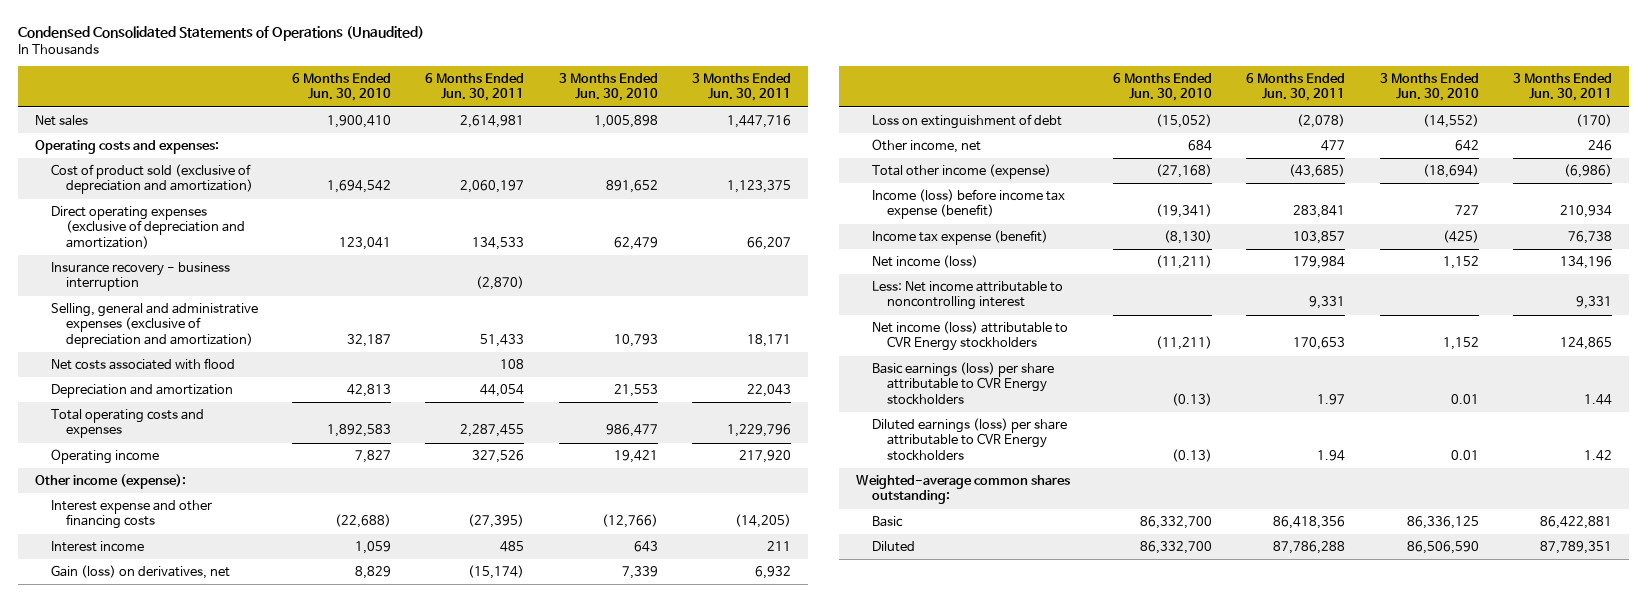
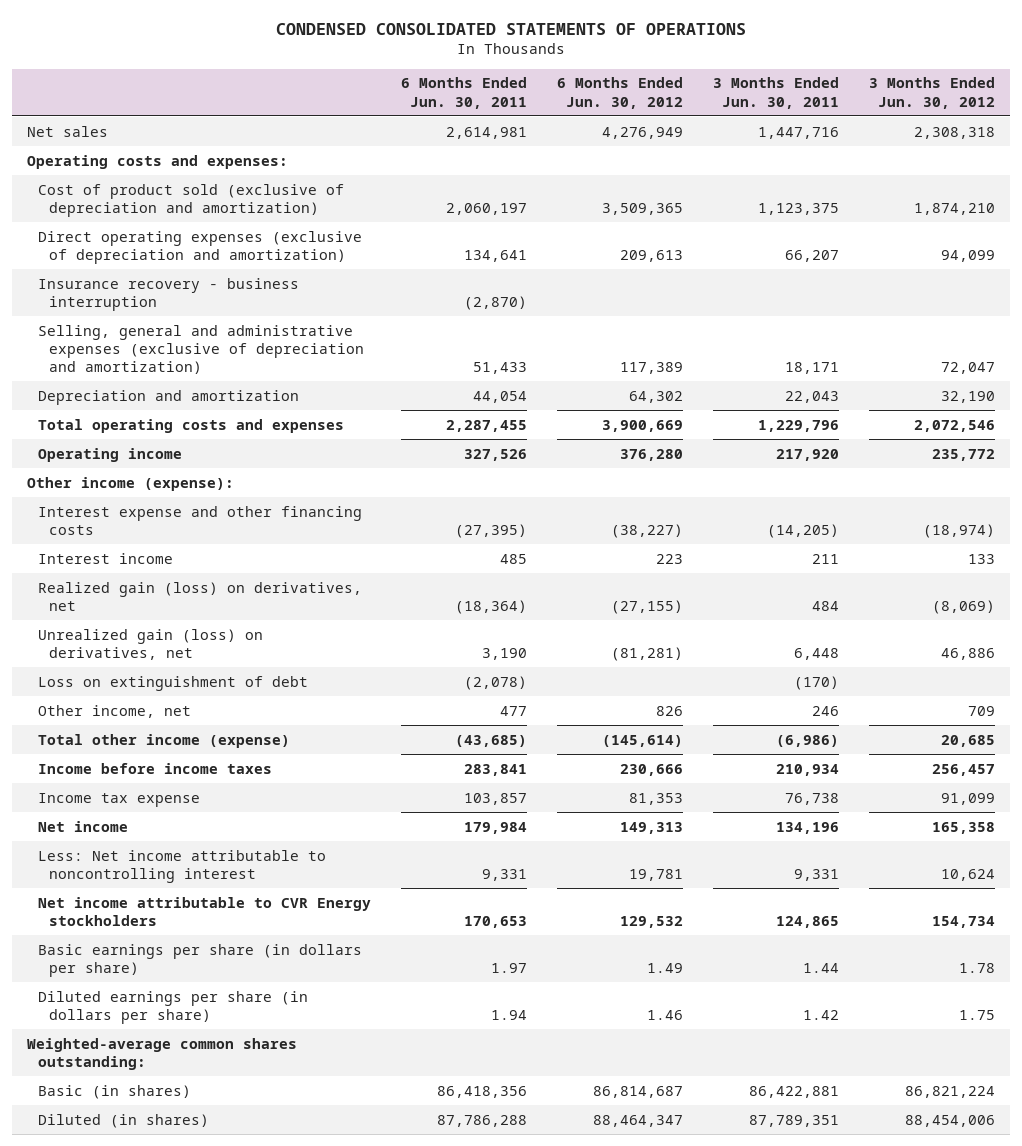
- Condensed Consolidated Statements of Operations (Unaudited)
+ CONDENSED CONSOLIDATED STATEMENTS OF OPERATIONS
- | 6 Months Ended Jun. 30, 2010 | 6 Months Ended Jun. 30, 2011 | 3 Months Ended Jun. 30, 2010 | 3 Months Ended Jun. 30, 2011
+ | 6 Months Ended Jun. 30, 2011 | 6 Months Ended Jun. 30, 2012 | 3 Months Ended Jun. 30, 2011 | 3 Months Ended Jun. 30, 2012
- Direct operating expenses (exclusive of depreciation and amortization) | 123,041 | 134,533 | 62,479 | 66,207
+ Direct operating expenses (exclusive of depreciation and amortization) | 134,641 | 209,613 | 66,207 | 94,099
- Net costs associated with flood | | 108 | |
- Gain (loss) on derivatives, net | 8,829 | (15,174) | 7,339 | 6,932
+ Realized gain (loss) on derivatives, net | (18,364) | (27,155) | 484 | (8,069)
+ Unrealized gain (loss) on derivatives, net | 3,190 | (81,281) | 6,448 | 46,886
- Income (loss) before income tax expense (benefit) | (19,341) | 283,841 | 727 | 210,934
- Income tax expense (benefit) | (8,130) | 103,857 | (425) | 76,738
- Net income (loss) | (11,211) | 179,984 | 1,152 | 134,196
+ Income before income taxes | 283,841 | 230,666 | 210,934 | 256,457
+ Income tax expense | 103,857 | 81,353 | 76,738 | 91,099
+ Net income | 179,984 | 149,313 | 134,196 | 165,358
- Net income (loss) attributable to CVR Energy stockholders | (11,211) | 170,653 | 1,152 | 124,865
- Basic earnings (loss) per share attributable to CVR Energy stockholders | (0.13) | 1.97 | 0.01 | 1.44
- Diluted earnings (loss) per share attributable to CVR Energy stockholders | (0.13) | 1.94 | 0.01 | 1.42
+ Net income attributable to CVR Energy stockholders | 170,653 | 129,532 | 124,865 | 154,734
+ Basic earnings per share (in dollars per share) | 1.97 | 1.49 | 1.44 | 1.78
+ Diluted earnings per share (in dollars per share) | 1.94 | 1.46 | 1.42 | 1.75
- Basic | 86,332,700 | 86,418,356 | 86,336,125 | 86,422,881
- Diluted | 86,332,700 | 87,786,288 | 86,506,590 | 87,789,351
+ Basic (in shares) | 86,418,356 | 86,814,687 | 86,422,881 | 86,821,224
+ Diluted (in shares) | 87,786,288 | 88,464,347 | 87,789,351 | 88,454,006

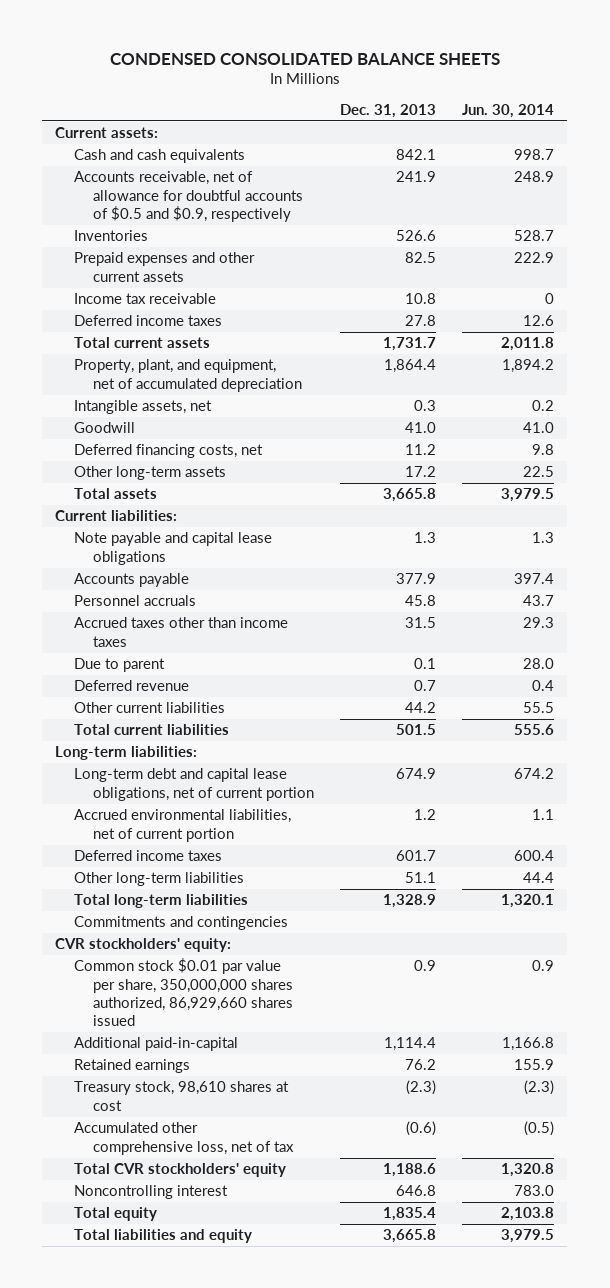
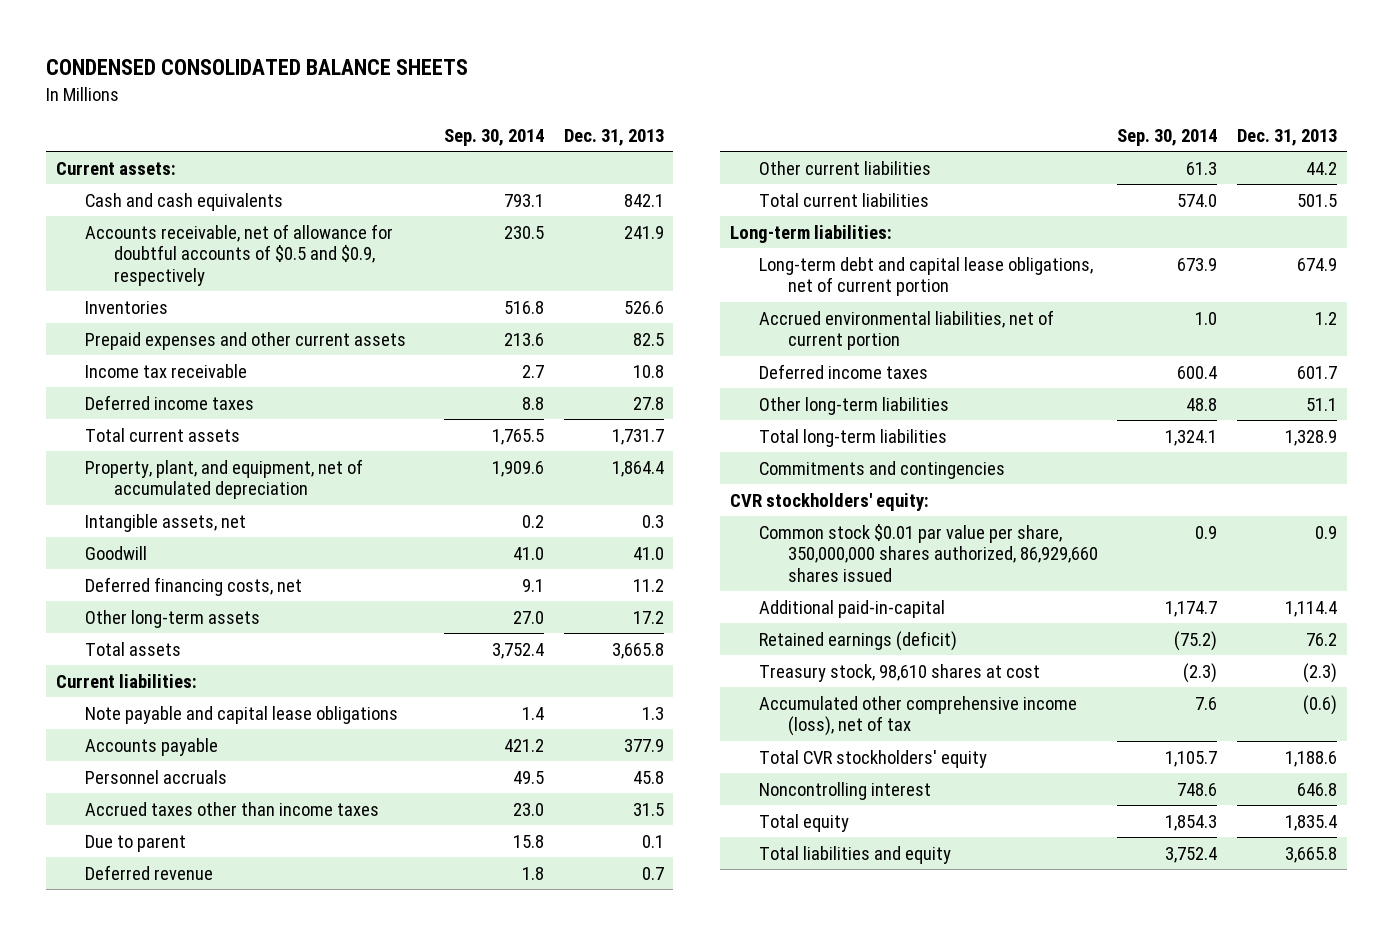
- | Dec. 31, 2013 | Jun. 30, 2014
+ | Sep. 30, 2014 | Dec. 31, 2013
- Retained earnings | 76.2 | 155.9
+ Retained earnings (deficit) | (75.2) | 76.2
- Accumulated other comprehensive loss, net of tax | (0.6) | (0.5)
+ Accumulated other comprehensive income (loss), net of tax | 7.6 | (0.6)

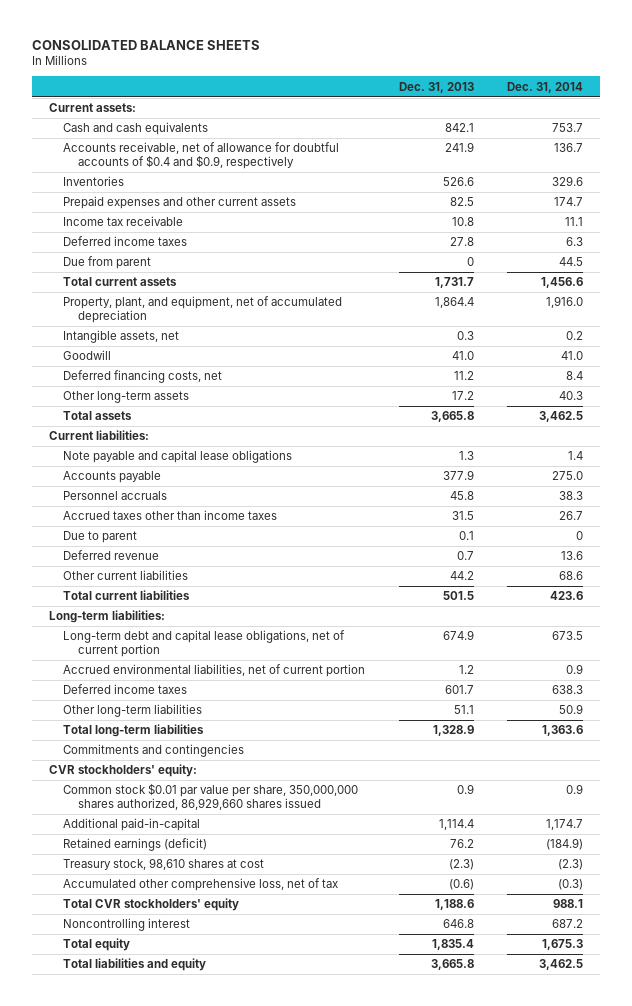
- CONDENSED CONSOLIDATED BALANCE SHEETS
+ CONSOLIDATED BALANCE SHEETS
- | Sep. 30, 2014 | Dec. 31, 2013
+ | Dec. 31, 2013 | Dec. 31, 2014
- Accounts receivable, net of allowance for doubtful accounts of $0.5 and $0.9, respectively | 230.5 | 241.9
+ Accounts receivable, net of allowance for doubtful accounts of $0.4 and $0.9, respectively | 241.9 | 136.7
+ Due from parent | 0 | 44.5
- Accumulated other comprehensive income (loss), net of tax | 7.6 | (0.6)
+ Accumulated other comprehensive loss, net of tax | (0.6) | (0.3)

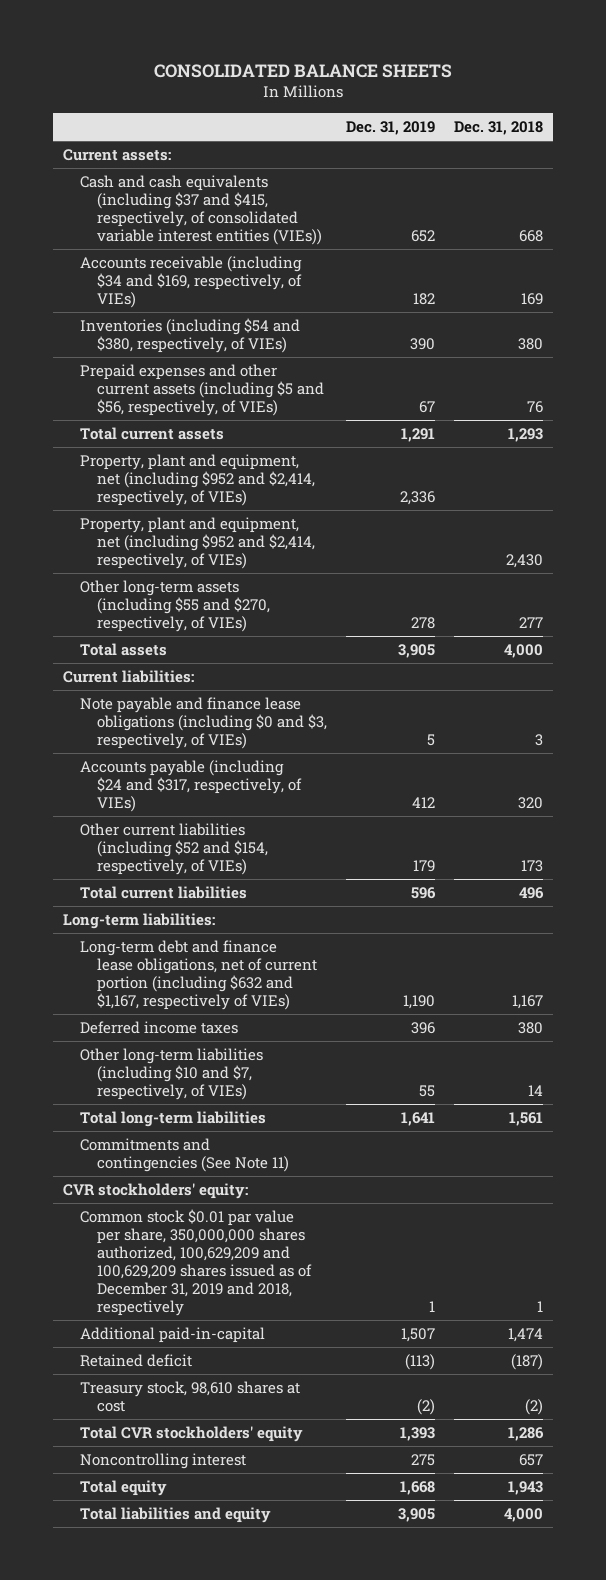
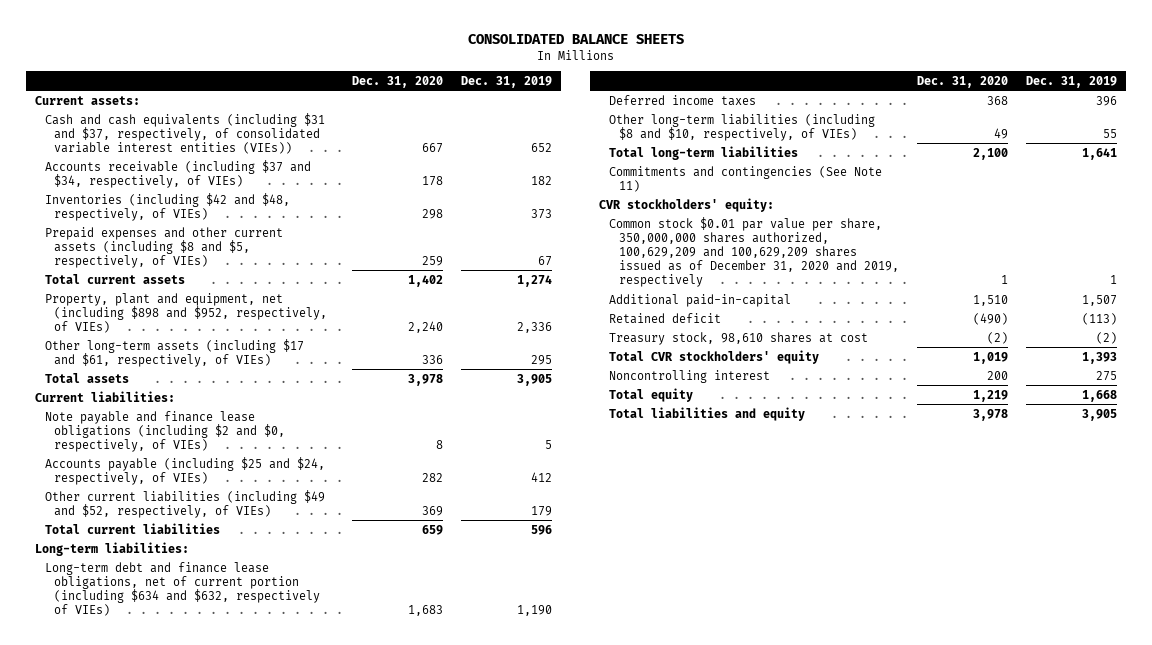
- | Dec. 31, 2019 | Dec. 31, 2018
+ | Dec. 31, 2020 | Dec. 31, 2019
- Cash and cash equivalents (including $37 and $415, respectively, of consolidated variable interest entities (VIEs)) | 652 | 668
- Accounts receivable (including $34 and $169, respectively, of VIEs) | 182 | 169
- Inventories (including $54 and $380, respectively, of VIEs) | 390 | 380
- Prepaid expenses and other current assets (including $5 and $56, respectively, of VIEs) | 67 | 76
- Total current assets | 1,291 | 1,293
- Property, plant and equipment, net (including $952 and $2,414, respectively, of VIEs) | 2,336 |
- Property, plant and equipment, net (including $952 and $2,414, respectively, of VIEs) | | 2,430
- Other long-term assets (including $55 and $270, respectively, of VIEs) | 278 | 277
+ Cash and cash equivalents (including $31 and $37, respectively, of consolidated variable interest entities (VIEs)) | 667 | 652
+ Accounts receivable (including $37 and $34, respectively, of VIEs) | 178 | 182
+ Inventories (including $42 and $48, respectively, of VIEs) | 298 | 373
+ Prepaid expenses and other current assets (including $8 and $5, respectively, of VIEs) | 259 | 67
+ Total current assets | 1,402 | 1,274
+ Property, plant and equipment, net (including $898 and $952, respectively, of VIEs) | 2,240 | 2,336
+ Other long-term assets (including $17 and $61, respectively, of VIEs) | 336 | 295
- Note payable and finance lease obligations (including $0 and $3, respectively, of VIEs) | 5 | 3
- Accounts payable (including $24 and $317, respectively, of VIEs) | 412 | 320
- Other current liabilities (including $52 and $154, respectively, of VIEs) | 179 | 173
+ Note payable and finance lease obligations (including $2 and $0, respectively, of VIEs) | 8 | 5
+ Accounts payable (including $25 and $24, respectively, of VIEs) | 282 | 412
+ Other current liabilities (including $49 and $52, respectively, of VIEs) | 369 | 179
- Long-term debt and finance lease obligations, net of current portion (including $632 and $1,167, respectively of VIEs) | 1,190 | 1,167
+ Long-term debt and finance lease obligations, net of current portion (including $634 and $632, respectively of VIEs) | 1,683 | 1,190
- Other long-term liabilities (including $10 and $7, respectively, of VIEs) | 55 | 14
+ Other long-term liabilities (including $8 and $10, respectively, of VIEs) | 49 | 55
- Common stock $0.01 par value per share, 350,000,000 shares authorized, 100,629,209 and 100,629,209 shares issued as of December 31, 2019 and 2018, respectively | 1 | 1
+ Common stock $0.01 par value per share, 350,000,000 shares authorized, 100,629,209 and 100,629,209 shares issued as of December 31, 2020 and 2019, respectively | 1 | 1

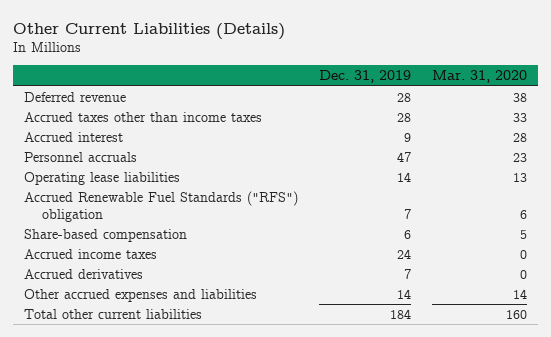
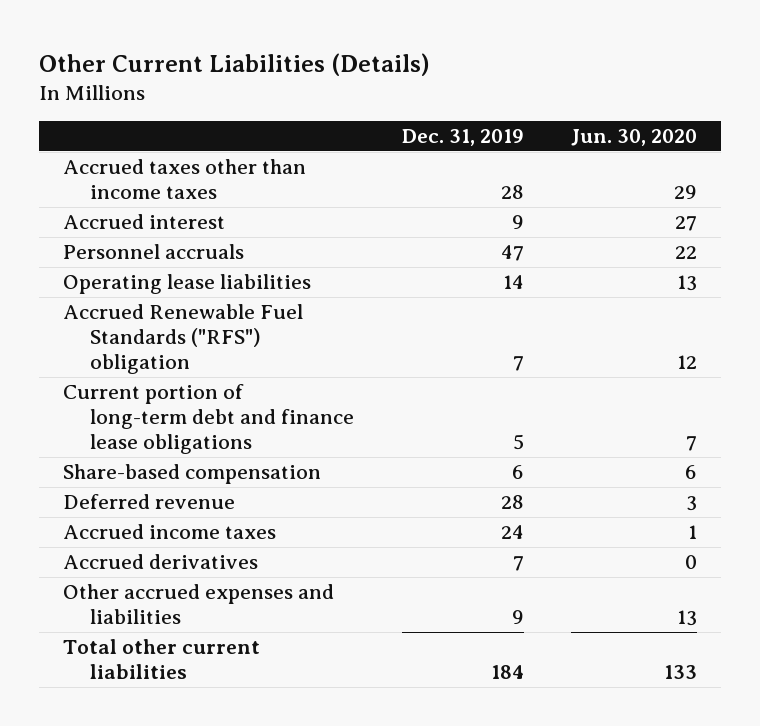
- | Dec. 31, 2019 | Mar. 31, 2020
+ | Dec. 31, 2019 | Jun. 30, 2020
+ Current portion of long-term debt and finance lease obligations | 5 | 7
moved down: Deferred revenue | 28 | 3
- Other accrued expenses and liabilities | 14 | 14
+ Other accrued expenses and liabilities | 9 | 13

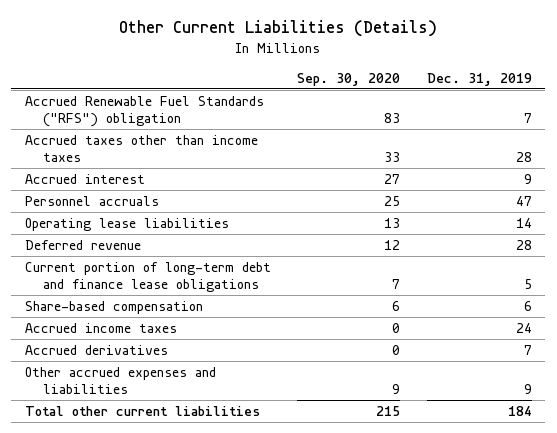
- | Dec. 31, 2019 | Jun. 30, 2020
+ | Sep. 30, 2020 | Dec. 31, 2019
moved up: Accrued Renewable Fuel Standards ("RFS") obligation | 83 | 7
moved up: Deferred revenue | 12 | 28

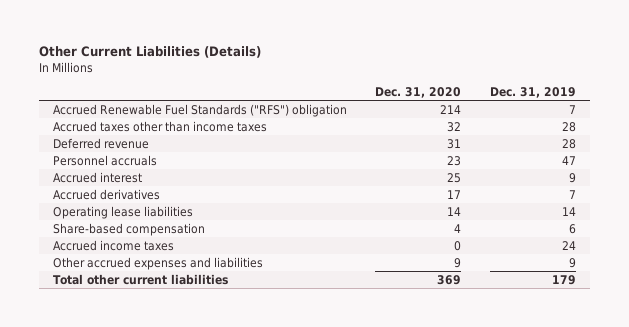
- | Sep. 30, 2020 | Dec. 31, 2019
+ | Dec. 31, 2020 | Dec. 31, 2019
moved up: Deferred revenue | 31 | 28
moved down: Accrued interest | 25 | 9
moved up: Accrued derivatives | 17 | 7
- Current portion of long-term debt and finance lease obligations | 7 | 5
- Total other current liabilities | 215 | 184
+ Total other current liabilities | 369 | 179

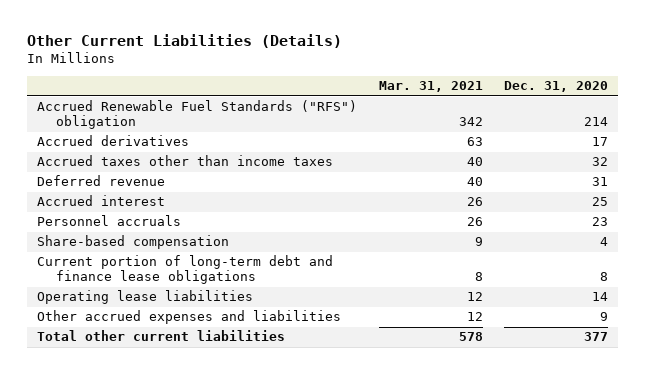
- | Dec. 31, 2020 | Dec. 31, 2019
+ | Mar. 31, 2021 | Dec. 31, 2020
moved up: Accrued derivatives | 63 | 17
moved down: Personnel accruals | 26 | 23
- Accrued income taxes | 0 | 24
+ Current portion of long-term debt and finance lease obligations | 8 | 8
moved down: Operating lease liabilities | 12 | 14
- Total other current liabilities | 369 | 179
+ Total other current liabilities | 578 | 377

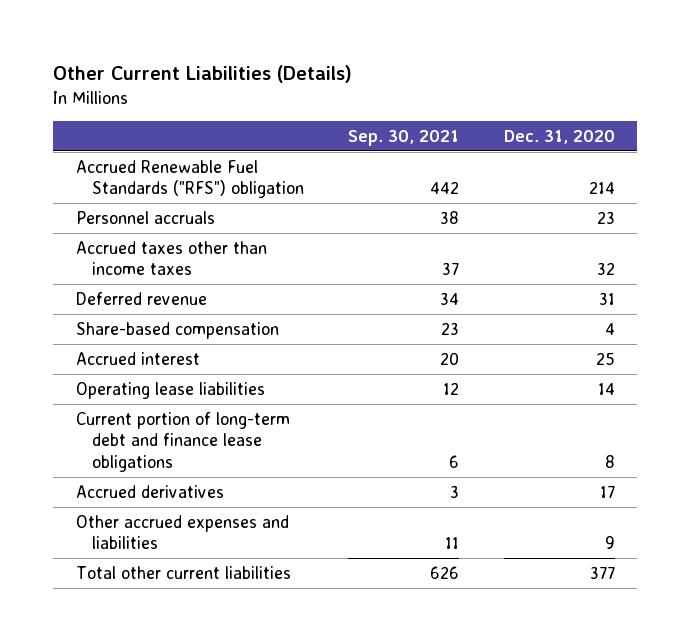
- | Mar. 31, 2021 | Dec. 31, 2020
+ | Sep. 30, 2021 | Dec. 31, 2020
moved up: Personnel accruals | 38 | 23
moved down: Accrued interest | 20 | 25
moved down: Current portion of long-term debt and finance lease obligations | 6 | 8
moved down: Accrued derivatives | 3 | 17

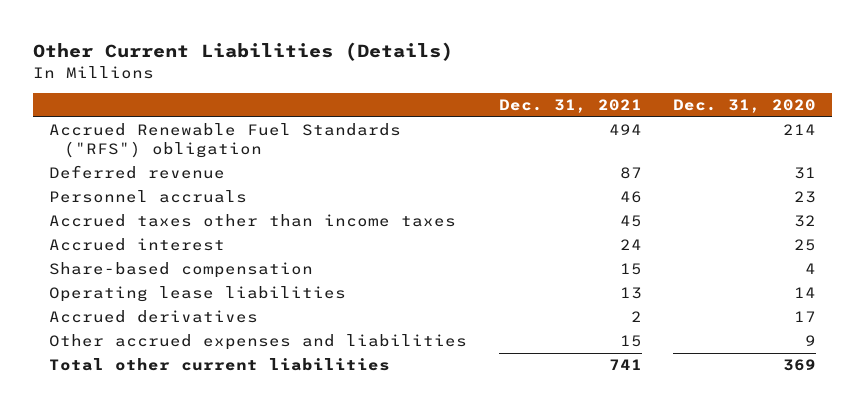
- | Sep. 30, 2021 | Dec. 31, 2020
+ | Dec. 31, 2021 | Dec. 31, 2020
moved up: Deferred revenue | 87 | 31
moved down: Share-based compensation | 15 | 4
- Current portion of long-term debt and finance lease obligations | 6 | 8
- Total other current liabilities | 626 | 377
+ Total other current liabilities | 741 | 369

